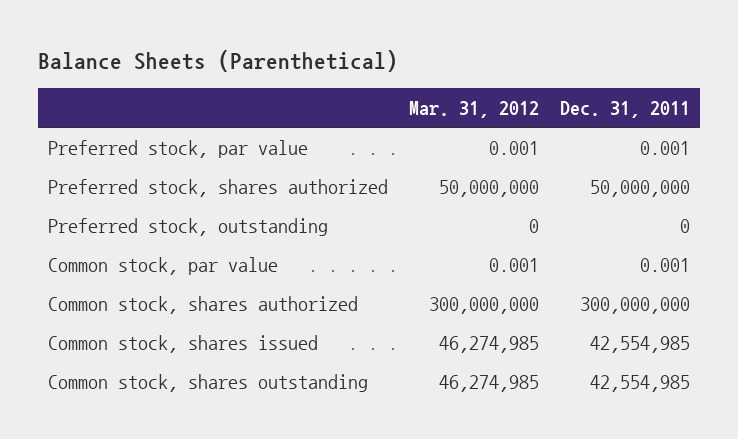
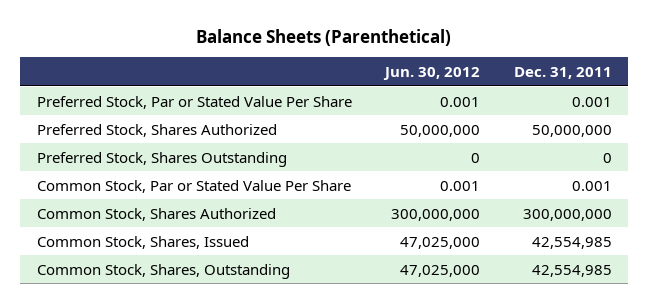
- | Mar. 31, 2012 | Dec. 31, 2011
+ | Jun. 30, 2012 | Dec. 31, 2011
- Preferred stock, par value | 0.001 | 0.001
- Preferred stock, shares authorized | 50,000,000 | 50,000,000
- Preferred stock, outstanding | 0 | 0
- Common stock, par value | 0.001 | 0.001
- Common stock, shares authorized | 300,000,000 | 300,000,000
- Common stock, shares issued | 46,274,985 | 42,554,985
- Common stock, shares outstanding | 46,274,985 | 42,554,985
+ Preferred Stock, Par or Stated Value Per Share | 0.001 | 0.001
+ Preferred Stock, Shares Authorized | 50,000,000 | 50,000,000
+ Preferred Stock, Shares Outstanding | 0 | 0
+ Common Stock, Par or Stated Value Per Share | 0.001 | 0.001
+ Common Stock, Shares Authorized | 300,000,000 | 300,000,000
+ Common Stock, Shares, Issued | 47,025,000 | 42,554,985
+ Common Stock, Shares, Outstanding | 47,025,000 | 42,554,985

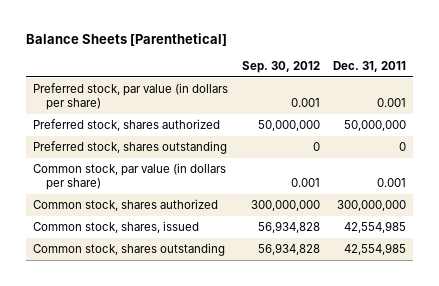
- Balance Sheets (Parenthetical)
+ Balance Sheets [Parenthetical]
- | Jun. 30, 2012 | Dec. 31, 2011
+ | Sep. 30, 2012 | Dec. 31, 2011
- Preferred Stock, Par or Stated Value Per Share | 0.001 | 0.001
- Preferred Stock, Shares Authorized | 50,000,000 | 50,000,000
- Preferred Stock, Shares Outstanding | 0 | 0
- Common Stock, Par or Stated Value Per Share | 0.001 | 0.001
- Common Stock, Shares Authorized | 300,000,000 | 300,000,000
- Common Stock, Shares, Issued | 47,025,000 | 42,554,985
- Common Stock, Shares, Outstanding | 47,025,000 | 42,554,985
+ Preferred stock, par value (in dollars per share) | 0.001 | 0.001
+ Preferred stock, shares authorized | 50,000,000 | 50,000,000
+ Preferred stock, shares outstanding | 0 | 0
+ Common stock, par value (in dollars per share) | 0.001 | 0.001
+ Common stock, shares authorized | 300,000,000 | 300,000,000
+ Common stock, shares, issued | 56,934,828 | 42,554,985
+ Common stock, shares outstanding | 56,934,828 | 42,554,985

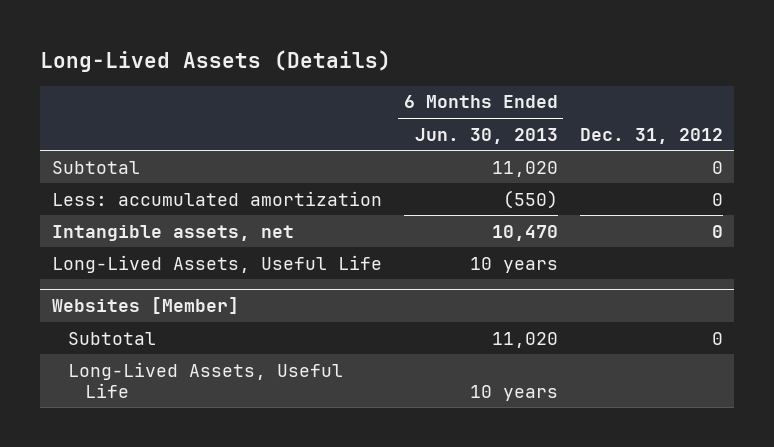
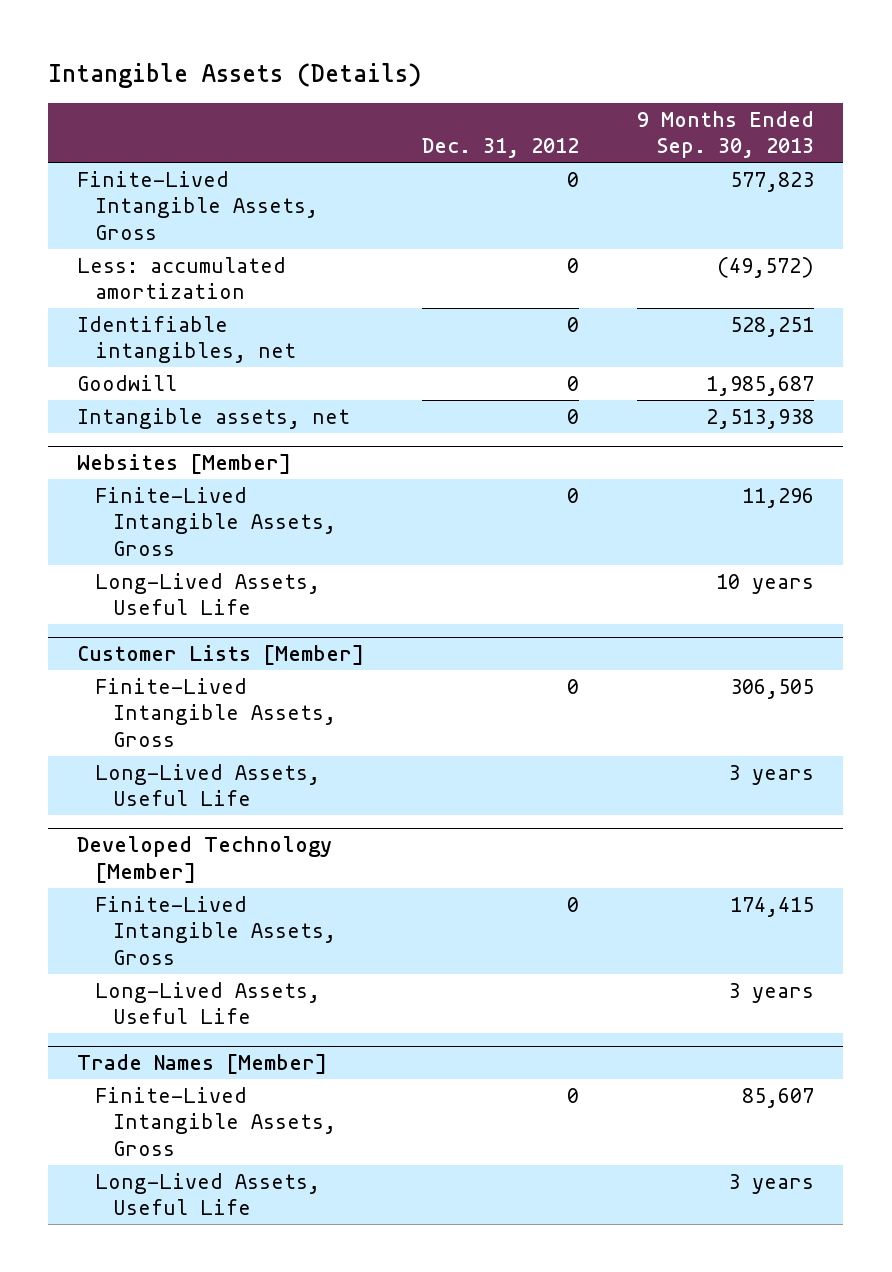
- Long-Lived Assets (Details)
+ Intangible Assets (Details)
- | 6 Months Ended Jun. 30, 2013 | Dec. 31, 2012
+ | Dec. 31, 2012 | 9 Months Ended Sep. 30, 2013
- Subtotal | 11,020 | 0
+ Finite-Lived Intangible Assets, Gross | 0 | 577,823
+ Identifiable intangibles, net | 0 | 528,251
+ Goodwill | 0 | 1,985,687
- Long-Lived Assets, Useful Life | 10 years |
@ Websites [Member]
- Subtotal | 11,020 | 0
+ Finite-Lived Intangible Assets, Gross | 0 | 11,296
+ Customer Lists [Member]
+ Finite-Lived Intangible Assets, Gross | 0 | 306,505
+ Long-Lived Assets, Useful Life | | 3 years
+ Developed Technology [Member]
+ Finite-Lived Intangible Assets, Gross | 0 | 174,415
+ Long-Lived Assets, Useful Life | | 3 years
+ Trade Names [Member]
+ Finite-Lived Intangible Assets, Gross | 0 | 85,607
+ Long-Lived Assets, Useful Life | | 3 years

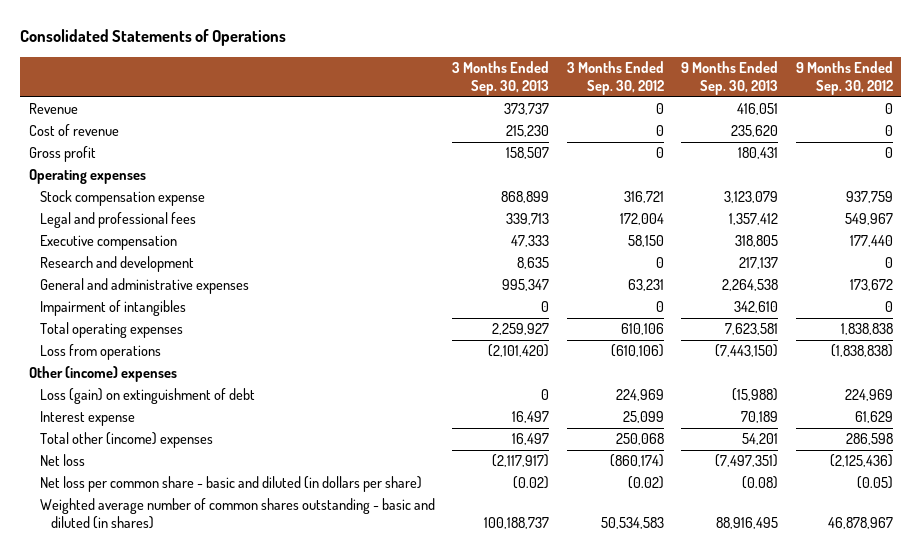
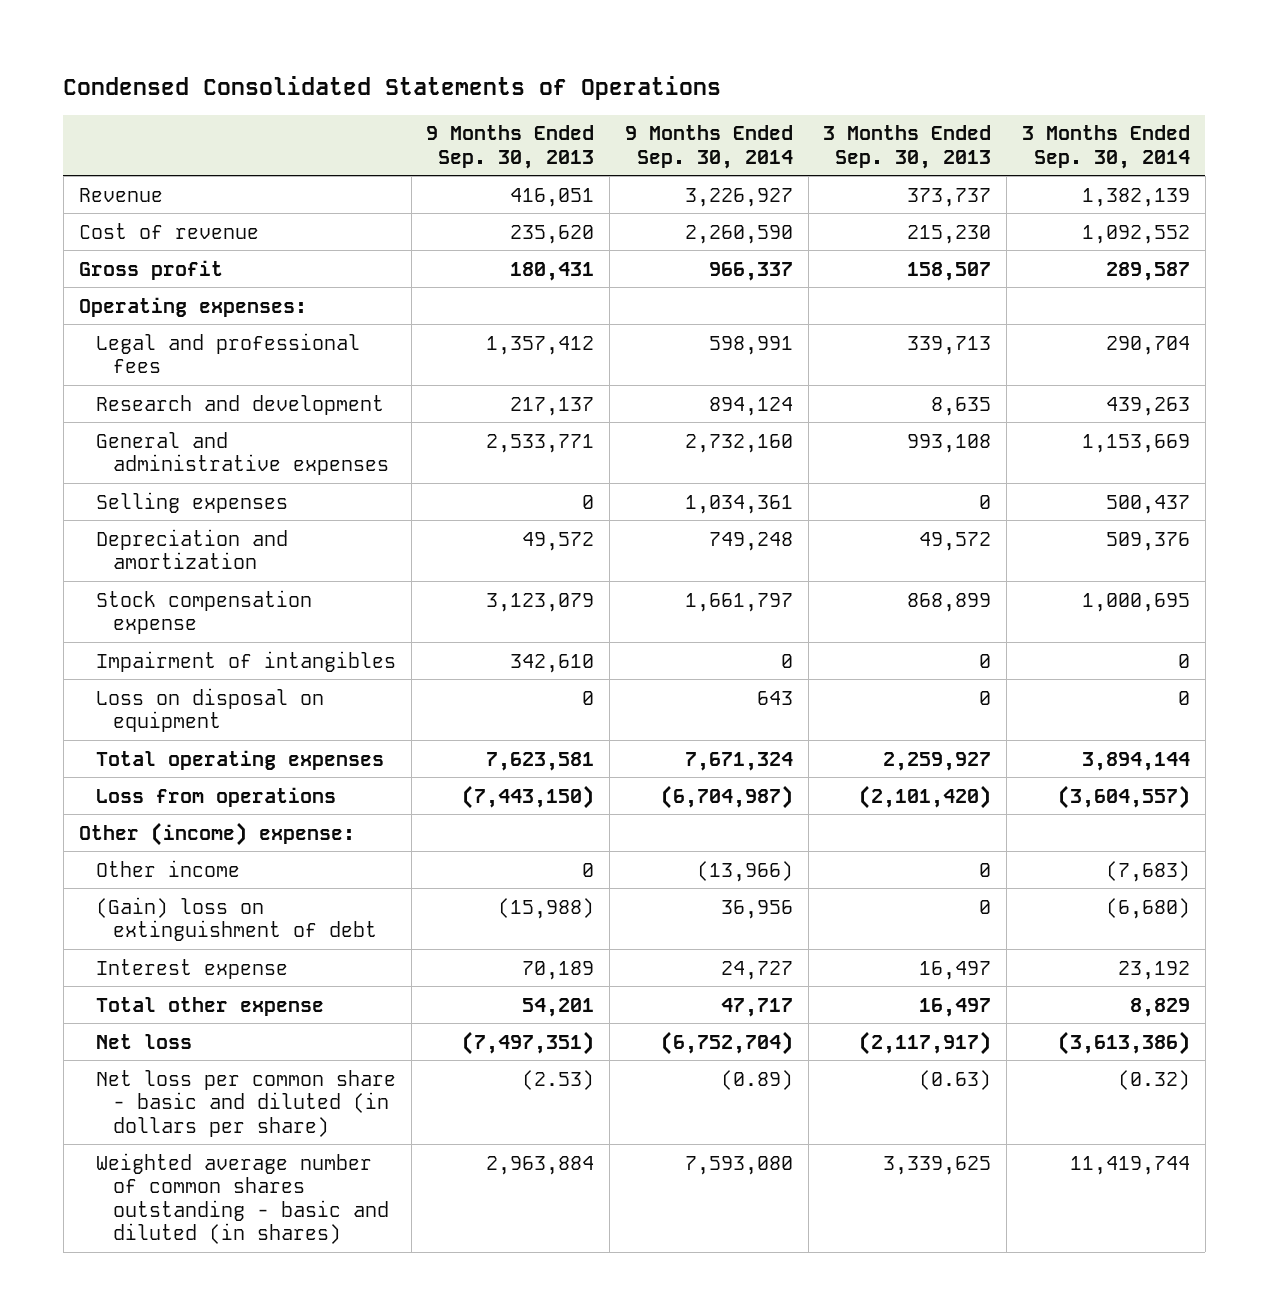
- Consolidated Statements of Operations
+ Condensed Consolidated Statements of Operations
- | 3 Months Ended Sep. 30, 2013 | 3 Months Ended Sep. 30, 2012 | 9 Months Ended Sep. 30, 2013 | 9 Months Ended Sep. 30, 2012
+ | 9 Months Ended Sep. 30, 2013 | 9 Months Ended Sep. 30, 2014 | 3 Months Ended Sep. 30, 2013 | 3 Months Ended Sep. 30, 2014
- Operating expenses
+ Operating expenses:
- Executive compensation | 47,333 | 58,150 | 318,805 | 177,440
- General and administrative expenses | 995,347 | 63,231 | 2,264,538 | 173,672
+ General and administrative expenses | 2,533,771 | 2,732,160 | 993,108 | 1,153,669
+ Selling expenses | 0 | 1,034,361 | 0 | 500,437
+ Depreciation and amortization | 49,572 | 749,248 | 49,572 | 509,376
moved down: Stock compensation expense | 3,123,079 | 1,661,797 | 868,899 | 1,000,695
+ Loss on disposal on equipment | 0 | 643 | 0 | 0
- Other (income) expenses
- Loss (gain) on extinguishment of debt | 0 | 224,969 | (15,988) | 224,969
+ Other (income) expense:
+ Other income | 0 | (13,966) | 0 | (7,683)
+ (Gain) loss on extinguishment of debt | (15,988) | 36,956 | 0 | (6,680)
- Total other (income) expenses | 16,497 | 250,068 | 54,201 | 286,598
+ Total other expense | 54,201 | 47,717 | 16,497 | 8,829
- Net loss per common share - basic and diluted (in dollars per share) | (0.02) | (0.02) | (0.08) | (0.05)
- Weighted average number of common shares outstanding - basic and diluted (in shares) | 100,188,737 | 50,534,583 | 88,916,495 | 46,878,967
+ Net loss per common share - basic and diluted (in dollars per share) | (2.53) | (0.89) | (0.63) | (0.32)
+ Weighted average number of common shares outstanding - basic and diluted (in shares) | 2,963,884 | 7,593,080 | 3,339,625 | 11,419,744

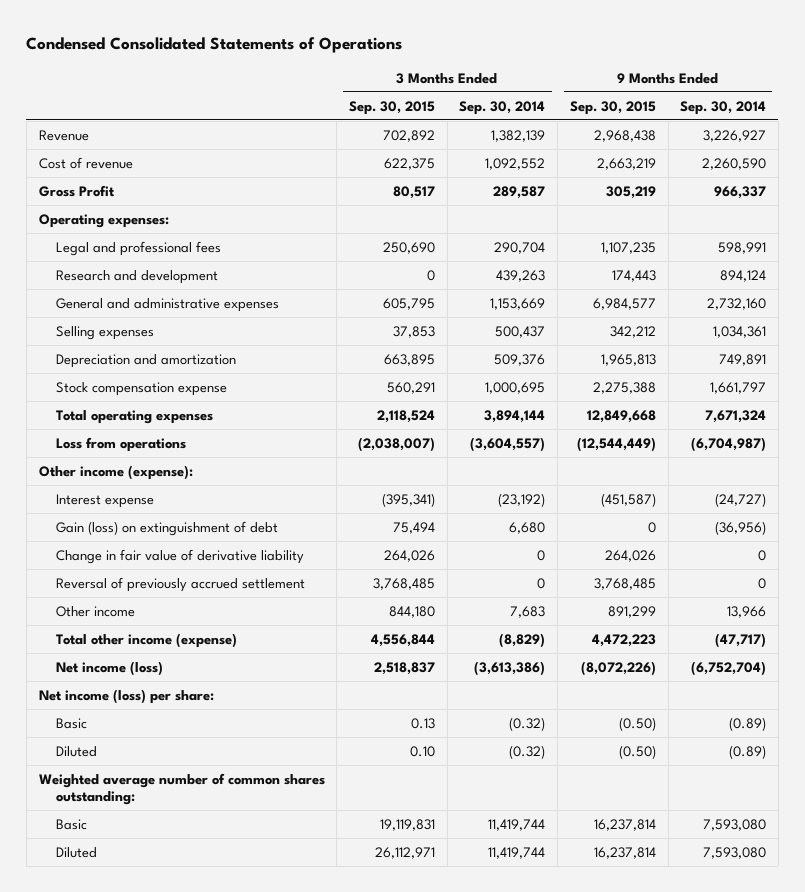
- | 9 Months Ended Sep. 30, 2013 | 9 Months Ended Sep. 30, 2014 | 3 Months Ended Sep. 30, 2013 | 3 Months Ended Sep. 30, 2014
+ | 3 Months Ended Sep. 30, 2015 | 3 Months Ended Sep. 30, 2014 | 9 Months Ended Sep. 30, 2015 | 9 Months Ended Sep. 30, 2014
- Gross profit | 180,431 | 966,337 | 158,507 | 289,587
+ Gross Profit | 80,517 | 289,587 | 305,219 | 966,337
- Depreciation and amortization | 49,572 | 749,248 | 49,572 | 509,376
+ Depreciation and amortization | 663,895 | 509,376 | 1,965,813 | 749,891
- Impairment of intangibles | 342,610 | 0 | 0 | 0
- Loss on disposal on equipment | 0 | 643 | 0 | 0
- Other (income) expense:
- Other income | 0 | (13,966) | 0 | (7,683)
- (Gain) loss on extinguishment of debt | (15,988) | 36,956 | 0 | (6,680)
- Interest expense | 70,189 | 24,727 | 16,497 | 23,192
- Total other expense | 54,201 | 47,717 | 16,497 | 8,829
- Net loss | (7,497,351) | (6,752,704) | (2,117,917) | (3,613,386)
- Net loss per common share - basic and diluted (in dollars per share) | (2.53) | (0.89) | (0.63) | (0.32)
- Weighted average number of common shares outstanding - basic and diluted (in shares) | 2,963,884 | 7,593,080 | 3,339,625 | 11,419,744
+ Other income (expense):
+ Interest expense | (395,341) | (23,192) | (451,587) | (24,727)
+ Gain (loss) on extinguishment of debt | 75,494 | 6,680 | 0 | (36,956)
+ Change in fair value of derivative liability | 264,026 | 0 | 264,026 | 0
+ Reversal of previously accrued settlement | 3,768,485 | 0 | 3,768,485 | 0
+ Other income | 844,180 | 7,683 | 891,299 | 13,966
+ Total other income (expense) | 4,556,844 | (8,829) | 4,472,223 | (47,717)
+ Net income (loss) | 2,518,837 | (3,613,386) | (8,072,226) | (6,752,704)
+ Net income (loss) per share:
+ Basic | 0.13 | (0.32) | (0.50) | (0.89)
+ Diluted | 0.10 | (0.32) | (0.50) | (0.89)
+ Weighted average number of common shares outstanding:
+ Basic | 19,119,831 | 11,419,744 | 16,237,814 | 7,593,080
+ Diluted | 26,112,971 | 11,419,744 | 16,237,814 | 7,593,080

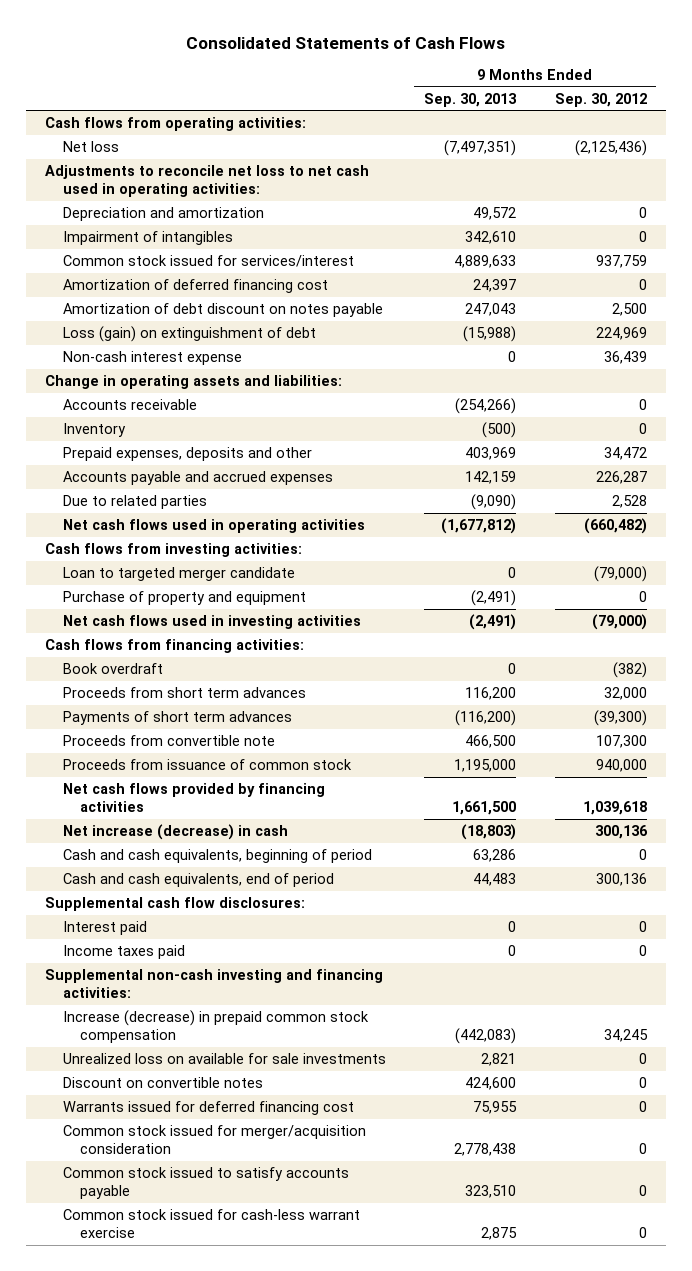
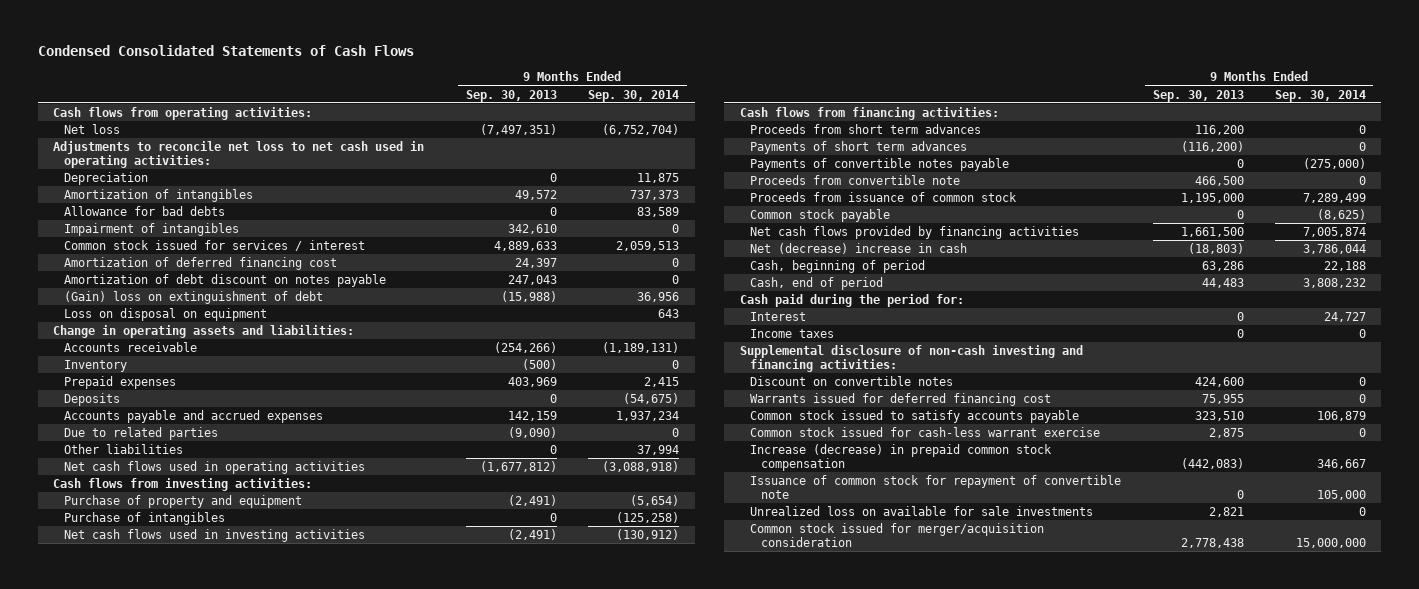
- Consolidated Statements of Cash Flows
+ Condensed Consolidated Statements of Cash Flows
- | 9 Months Ended Sep. 30, 2013 | 9 Months Ended Sep. 30, 2012
+ | 9 Months Ended Sep. 30, 2013 | 9 Months Ended Sep. 30, 2014
- Depreciation and amortization | 49,572 | 0
+ Depreciation | 0 | 11,875
+ Amortization of intangibles | 49,572 | 737,373
+ Allowance for bad debts | 0 | 83,589
- Common stock issued for services/interest | 4,889,633 | 937,759
+ Common stock issued for services / interest | 4,889,633 | 2,059,513
- Loss (gain) on extinguishment of debt | (15,988) | 224,969
- Non-cash interest expense | 0 | 36,439
+ (Gain) loss on extinguishment of debt | (15,988) | 36,956
+ Loss on disposal on equipment | | 643
- Prepaid expenses, deposits and other | 403,969 | 34,472
+ Prepaid expenses | 403,969 | 2,415
+ Deposits | 0 | (54,675)
+ Other liabilities | 0 | 37,994
- Loan to targeted merger candidate | 0 | (79,000)
+ Purchase of intangibles | 0 | (125,258)
- Book overdraft | 0 | (382)
+ Payments of convertible notes payable | 0 | (275,000)
+ Common stock payable | 0 | (8,625)
- Net increase (decrease) in cash | (18,803) | 300,136
- Cash and cash equivalents, beginning of period | 63,286 | 0
- Cash and cash equivalents, end of period | 44,483 | 300,136
- Supplemental cash flow disclosures:
- Interest paid | 0 | 0
- Income taxes paid | 0 | 0
- Supplemental non-cash investing and financing activities:
+ Net (decrease) increase in cash | (18,803) | 3,786,044
+ Cash, beginning of period | 63,286 | 22,188
+ Cash, end of period | 44,483 | 3,808,232
+ Cash paid during the period for:
+ Interest | 0 | 24,727
+ Income taxes | 0 | 0
+ Supplemental disclosure of non-cash investing and financing activities:
moved down: Increase (decrease) in prepaid common stock compensation | (442,083) | 346,667
+ Issuance of common stock for repayment of convertible note | 0 | 105,000
moved down: Unrealized loss on available for sale investments | 2,821 | 0
moved down: Common stock issued for merger/acquisition consideration | 2,778,438 | 15,000,000

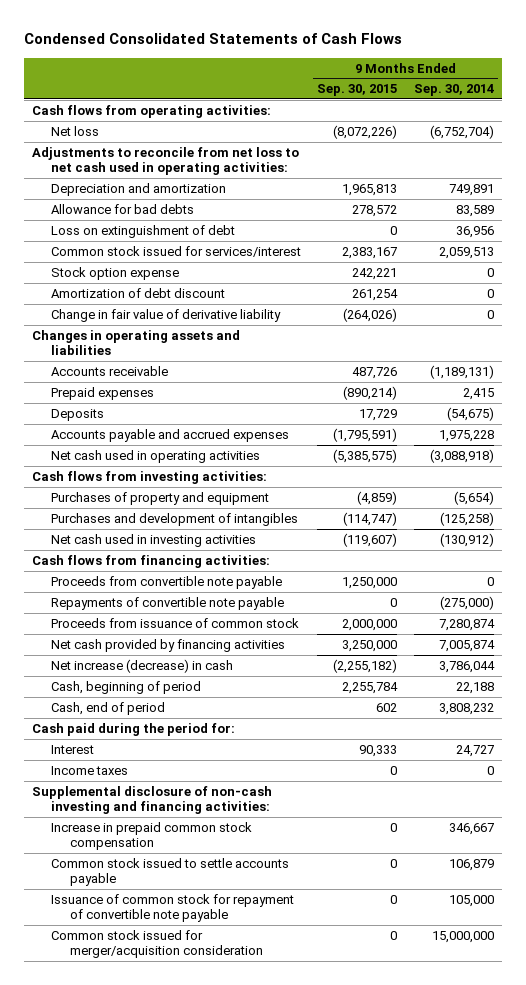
- | 9 Months Ended Sep. 30, 2013 | 9 Months Ended Sep. 30, 2014
+ | 9 Months Ended Sep. 30, 2015 | 9 Months Ended Sep. 30, 2014
- Adjustments to reconcile net loss to net cash used in operating activities:
- Depreciation | 0 | 11,875
- Amortization of intangibles | 49,572 | 737,373
+ Adjustments to reconcile from net loss to net cash used in operating activities:
+ Depreciation and amortization | 1,965,813 | 749,891
- Impairment of intangibles | 342,610 | 0
- Common stock issued for services / interest | 4,889,633 | 2,059,513
- Amortization of deferred financing cost | 24,397 | 0
- Amortization of debt discount on notes payable | 247,043 | 0
- (Gain) loss on extinguishment of debt | (15,988) | 36,956
- Loss on disposal on equipment | | 643
- Change in operating assets and liabilities:
+ Loss on extinguishment of debt | 0 | 36,956
+ Common stock issued for services/interest | 2,383,167 | 2,059,513
+ Stock option expense | 242,221 | 0
+ Amortization of debt discount | 261,254 | 0
+ Change in fair value of derivative liability | (264,026) | 0
+ Changes in operating assets and liabilities
- Inventory | (500) | 0
- Accounts payable and accrued expenses | 142,159 | 1,937,234
- Due to related parties | (9,090) | 0
- Other liabilities | 0 | 37,994
- Net cash flows used in operating activities | (1,677,812) | (3,088,918)
+ Accounts payable and accrued expenses | (1,795,591) | 1,975,228
+ Net cash used in operating activities | (5,385,575) | (3,088,918)
- Purchase of property and equipment | (2,491) | (5,654)
- Purchase of intangibles | 0 | (125,258)
- Net cash flows used in investing activities | (2,491) | (130,912)
+ Purchases of property and equipment | (4,859) | (5,654)
+ Purchases and development of intangibles | (114,747) | (125,258)
+ Net cash used in investing activities | (119,607) | (130,912)
- Proceeds from short term advances | 116,200 | 0
- Payments of short term advances | (116,200) | 0
- Payments of convertible notes payable | 0 | (275,000)
- Proceeds from convertible note | 466,500 | 0
- Proceeds from issuance of common stock | 1,195,000 | 7,289,499
- Common stock payable | 0 | (8,625)
- Net cash flows provided by financing activities | 1,661,500 | 7,005,874
- Net (decrease) increase in cash | (18,803) | 3,786,044
+ Proceeds from convertible note payable | 1,250,000 | 0
+ Repayments of convertible note payable | 0 | (275,000)
+ Proceeds from issuance of common stock | 2,000,000 | 7,280,874
+ Net cash provided by financing activities | 3,250,000 | 7,005,874
+ Net increase (decrease) in cash | (2,255,182) | 3,786,044
- Discount on convertible notes | 424,600 | 0
- Warrants issued for deferred financing cost | 75,955 | 0
- Common stock issued to satisfy accounts payable | 323,510 | 106,879
- Common stock issued for cash-less warrant exercise | 2,875 | 0
- Increase (decrease) in prepaid common stock compensation | (442,083) | 346,667
- Issuance of common stock for repayment of convertible note | 0 | 105,000
- Unrealized loss on available for sale investments | 2,821 | 0
+ Increase in prepaid common stock compensation | 0 | 346,667
+ Common stock issued to settle accounts payable | 0 | 106,879
+ Issuance of common stock for repayment of convertible note payable | 0 | 105,000

